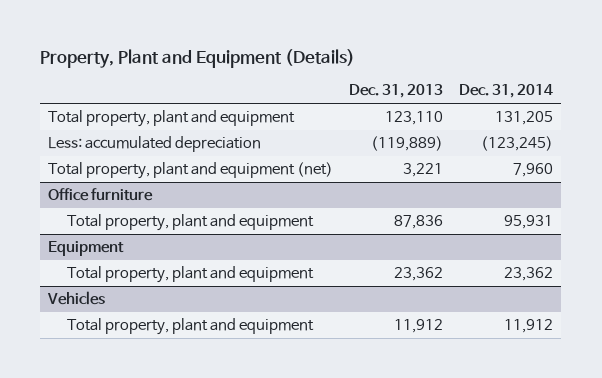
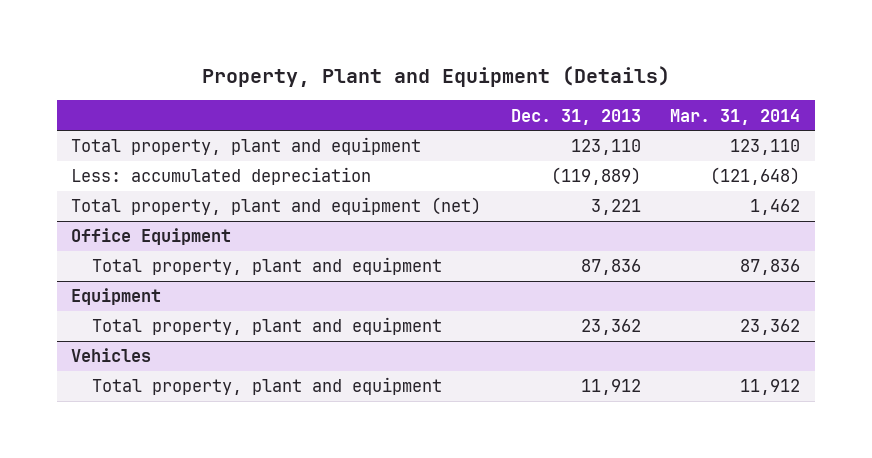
- | Dec. 31, 2013 | Dec. 31, 2014
+ | Dec. 31, 2013 | Mar. 31, 2014
- Office furniture
+ Office Equipment

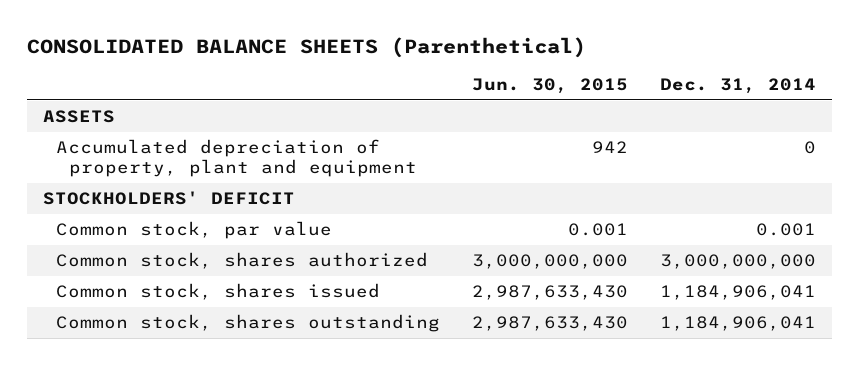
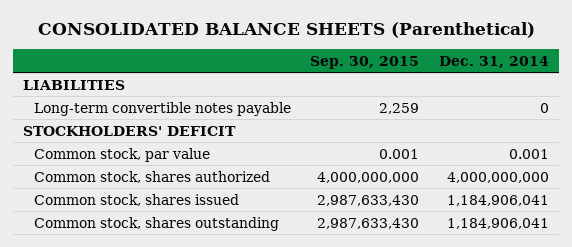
- | Jun. 30, 2015 | Dec. 31, 2014
+ | Sep. 30, 2015 | Dec. 31, 2014
- ASSETS
- Accumulated depreciation of property, plant and equipment | 942 | 0
+ LIABILITIES
+ Long-term convertible notes payable | 2,259 | 0
- Common stock, shares authorized | 3,000,000,000 | 3,000,000,000
+ Common stock, shares authorized | 4,000,000,000 | 4,000,000,000

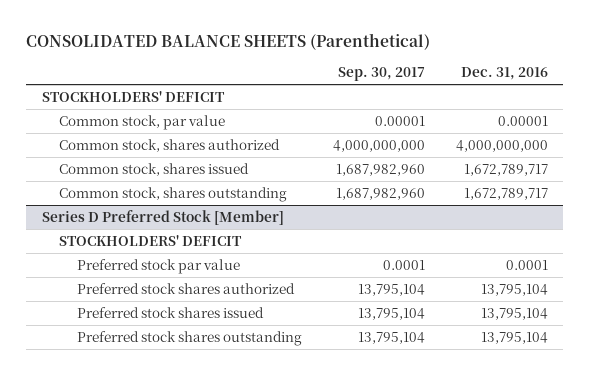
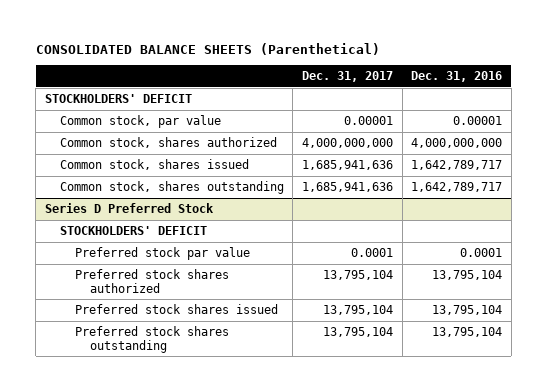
- | Sep. 30, 2017 | Dec. 31, 2016
+ | Dec. 31, 2017 | Dec. 31, 2016
- Common stock, shares issued | 1,687,982,960 | 1,672,789,717
- Common stock, shares outstanding | 1,687,982,960 | 1,672,789,717
- Series D Preferred Stock [Member]
+ Common stock, shares issued | 1,685,941,636 | 1,642,789,717
+ Common stock, shares outstanding | 1,685,941,636 | 1,642,789,717
+ Series D Preferred Stock

